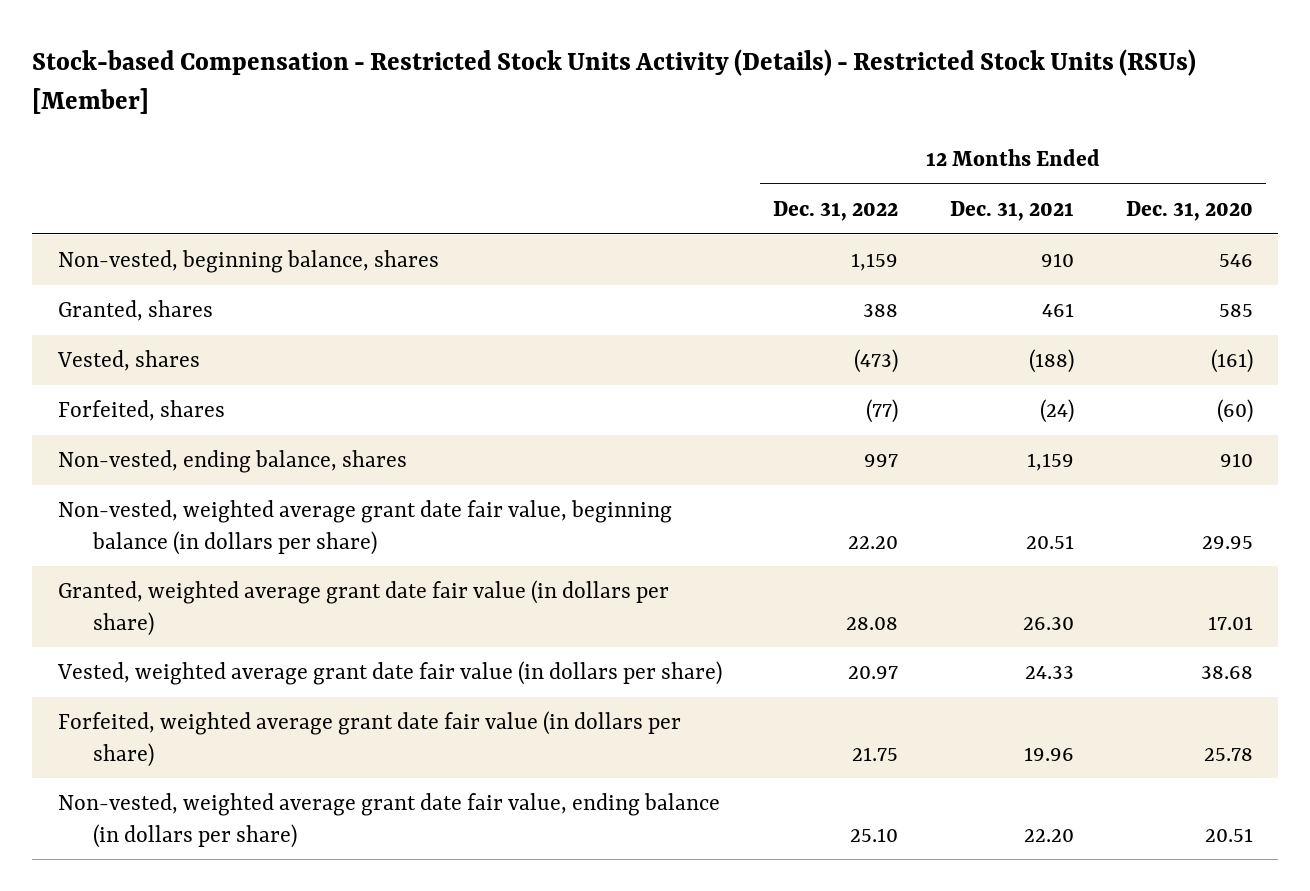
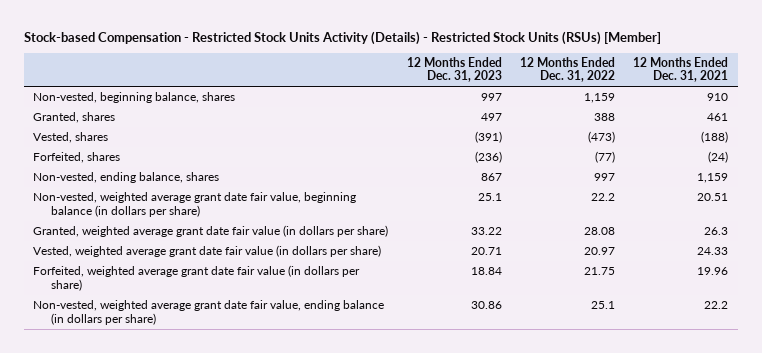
- | 12 Months Ended Dec. 31, 2022 | 12 Months Ended Dec. 31, 2021 | 12 Months Ended Dec. 31, 2020
+ | 12 Months Ended Dec. 31, 2023 | 12 Months Ended Dec. 31, 2022 | 12 Months Ended Dec. 31, 2021
- Non-vested, weighted average grant date fair value, beginning balance (in dollars per share) | 22.20 | 20.51 | 29.95
- Granted, weighted average grant date fair value (in dollars per share) | 28.08 | 26.30 | 17.01
+ Non-vested, weighted average grant date fair value, beginning balance (in dollars per share) | 25.1 | 22.2 | 20.51
+ Granted, weighted average grant date fair value (in dollars per share) | 33.22 | 28.08 | 26.3
- Non-vested, weighted average grant date fair value, ending balance (in dollars per share) | 25.10 | 22.20 | 20.51
+ Non-vested, weighted average grant date fair value, ending balance (in dollars per share) | 30.86 | 25.1 | 22.2

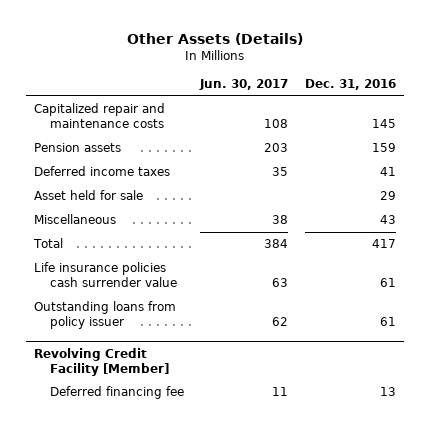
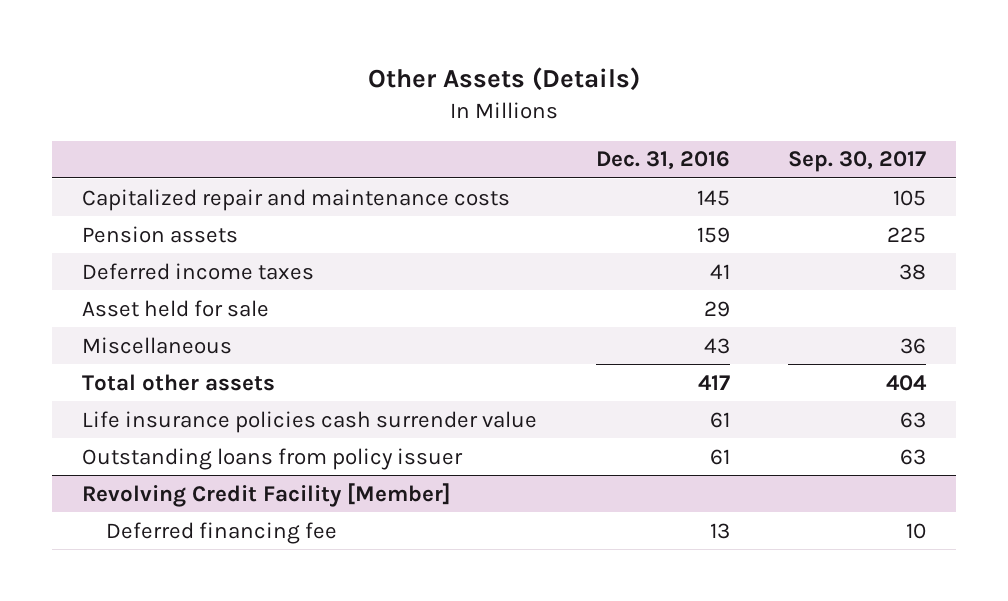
- | Jun. 30, 2017 | Dec. 31, 2016
+ | Dec. 31, 2016 | Sep. 30, 2017
- Total | 384 | 417
+ Total other assets | 417 | 404

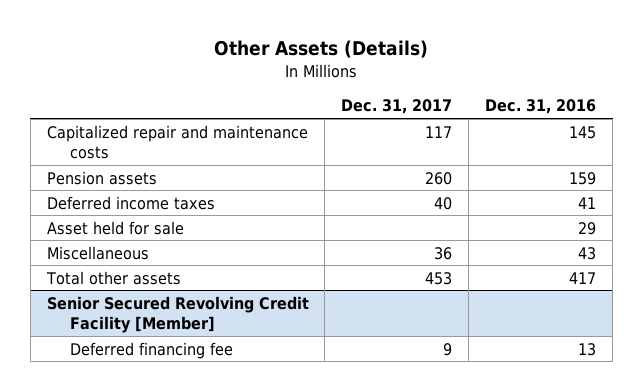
- | Dec. 31, 2016 | Sep. 30, 2017
+ | Dec. 31, 2017 | Dec. 31, 2016
- Life insurance policies cash surrender value | 61 | 63
- Outstanding loans from policy issuer | 61 | 63
- Revolving Credit Facility [Member]
+ Senior Secured Revolving Credit Facility [Member]

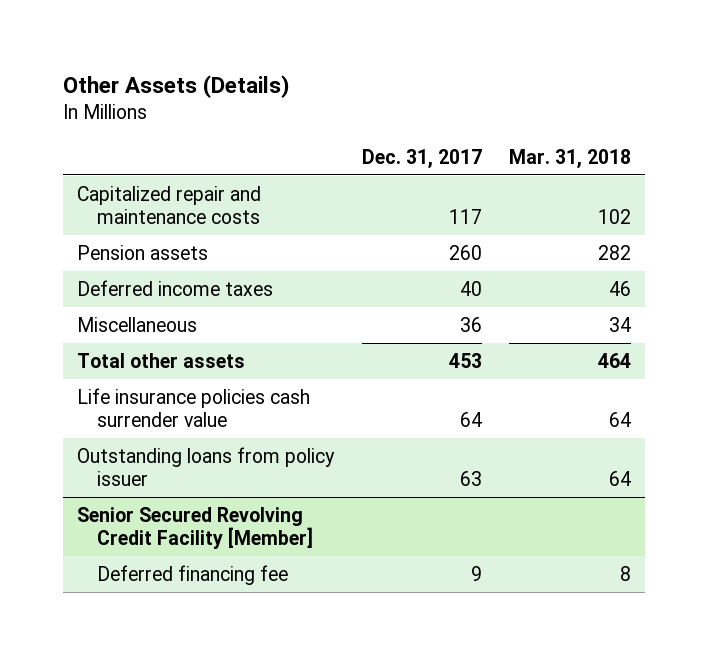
- | Dec. 31, 2017 | Dec. 31, 2016
+ | Dec. 31, 2017 | Mar. 31, 2018
- Asset held for sale | | 29
+ Life insurance policies cash surrender value | 64 | 64
+ Outstanding loans from policy issuer | 63 | 64

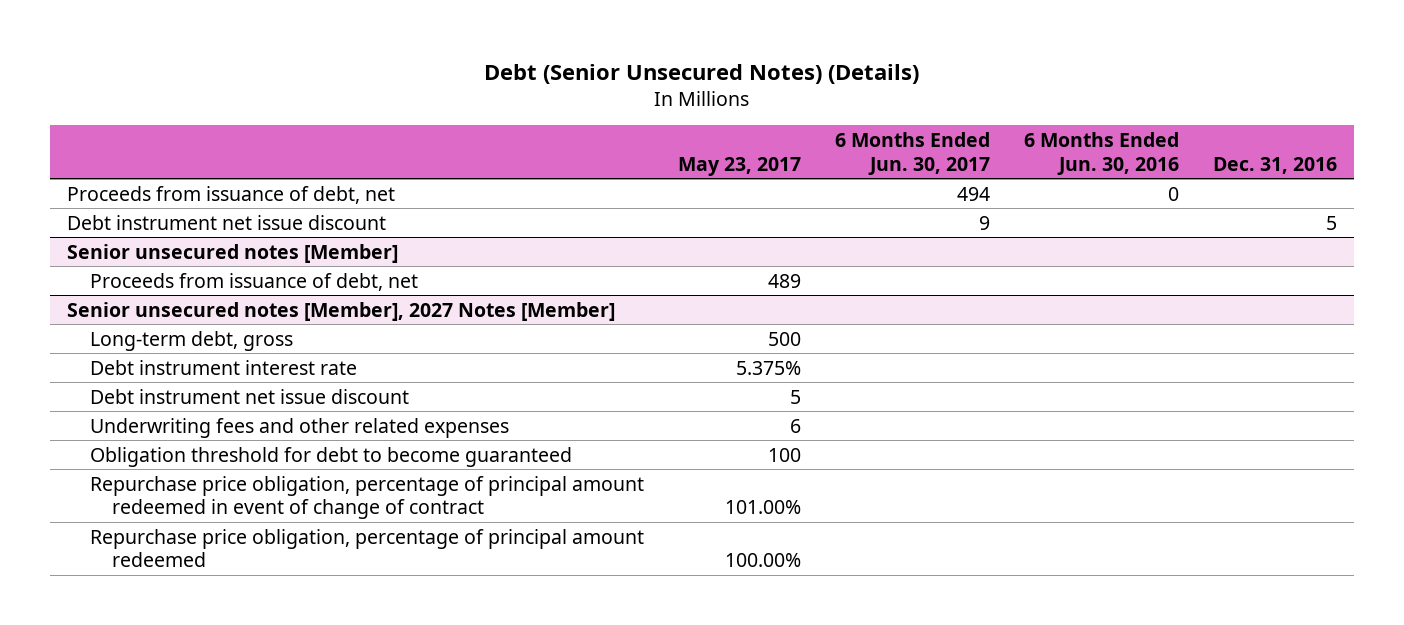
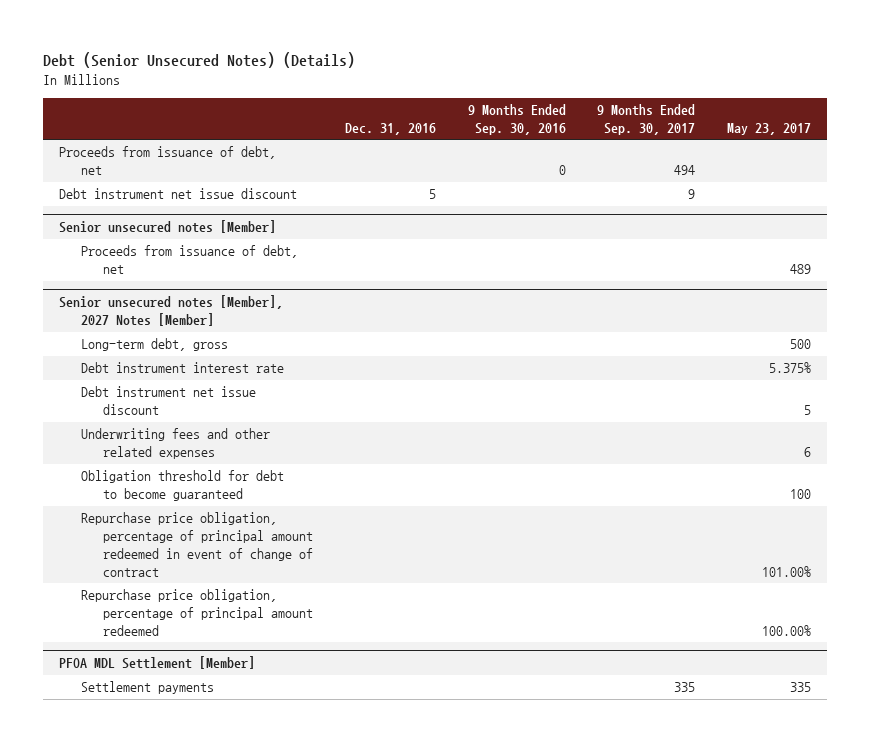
- | May 23, 2017 | 6 Months Ended Jun. 30, 2017 | 6 Months Ended Jun. 30, 2016 | Dec. 31, 2016
+ | Dec. 31, 2016 | 9 Months Ended Sep. 30, 2016 | 9 Months Ended Sep. 30, 2017 | May 23, 2017
+ PFOA MDL Settlement [Member]
+ Settlement payments | | | 335 | 335

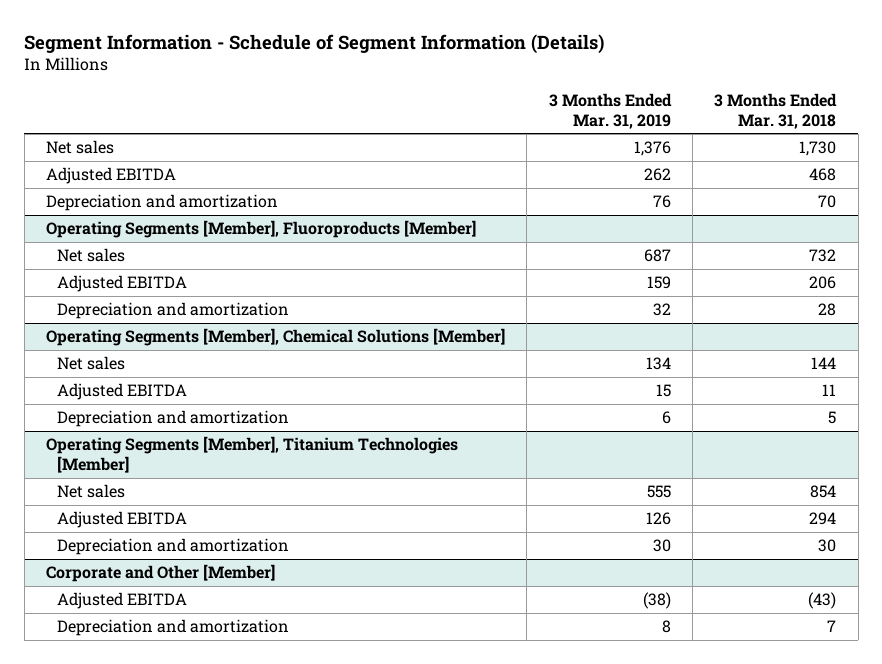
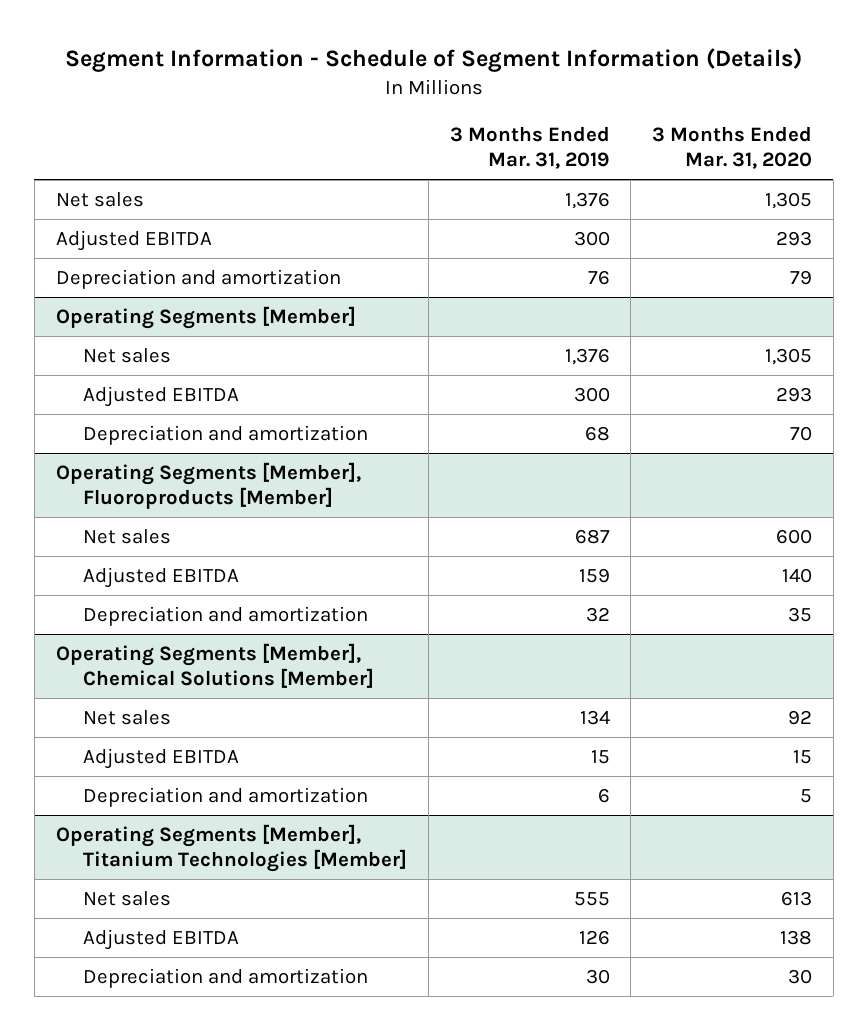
- | 3 Months Ended Mar. 31, 2019 | 3 Months Ended Mar. 31, 2018
+ | 3 Months Ended Mar. 31, 2019 | 3 Months Ended Mar. 31, 2020
- Adjusted EBITDA | 262 | 468
+ Adjusted EBITDA | 300 | 293
+ Operating Segments [Member]
+ Net sales | 1,376 | 1,305
+ Adjusted EBITDA | 300 | 293
+ Depreciation and amortization | 68 | 70
- Corporate and Other [Member]
- Adjusted EBITDA | (38) | (43)
- Depreciation and amortization | 8 | 7

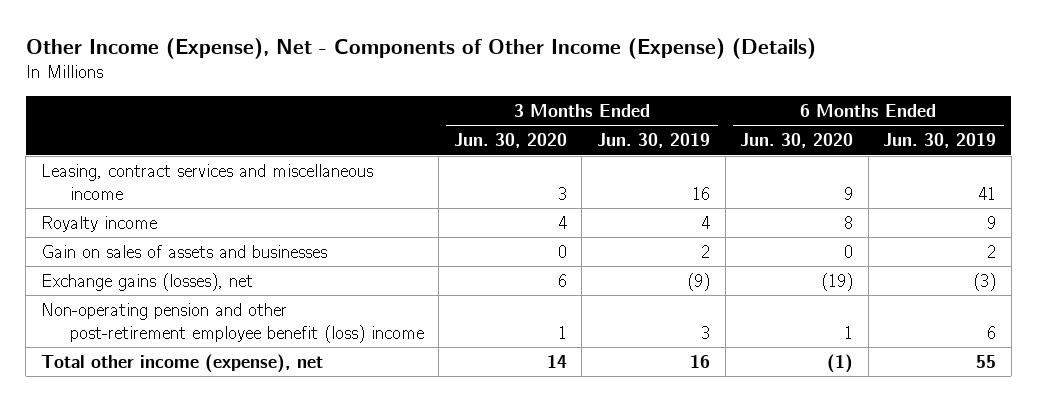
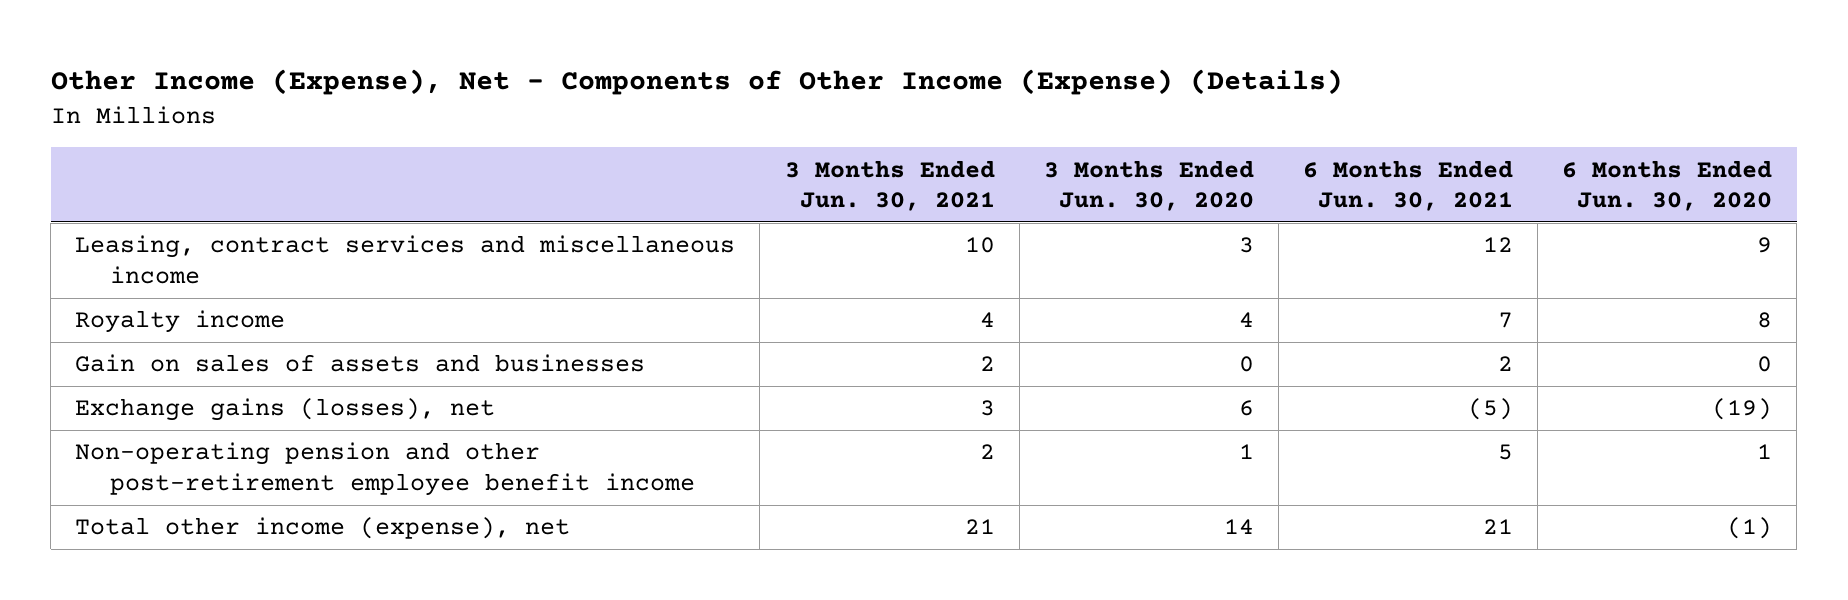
- | 3 Months Ended Jun. 30, 2020 | 3 Months Ended Jun. 30, 2019 | 6 Months Ended Jun. 30, 2020 | 6 Months Ended Jun. 30, 2019
+ | 3 Months Ended Jun. 30, 2021 | 3 Months Ended Jun. 30, 2020 | 6 Months Ended Jun. 30, 2021 | 6 Months Ended Jun. 30, 2020
- Non-operating pension and other post-retirement employee benefit (loss) income | 1 | 3 | 1 | 6
+ Non-operating pension and other post-retirement employee benefit income | 2 | 1 | 5 | 1

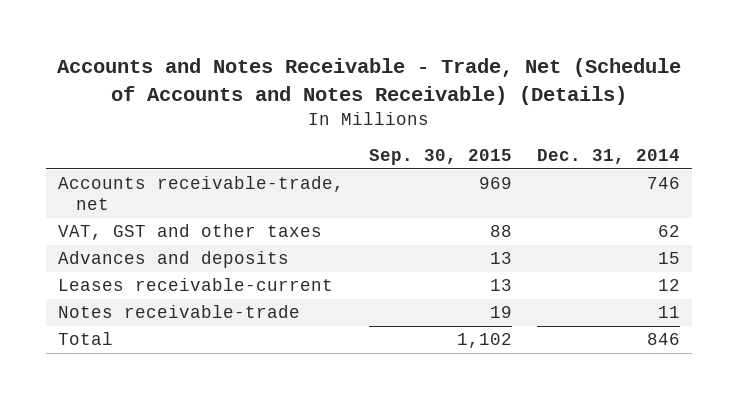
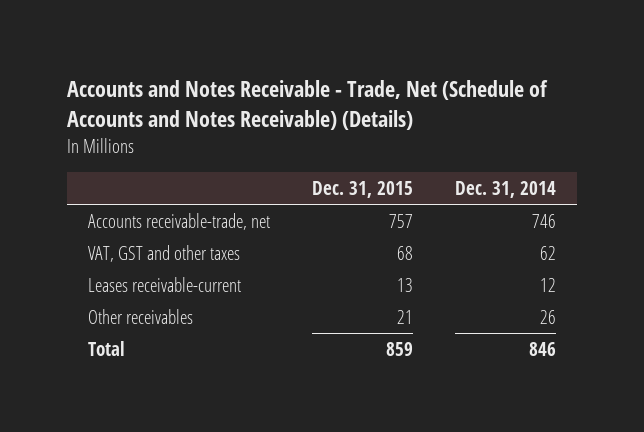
- | Sep. 30, 2015 | Dec. 31, 2014
+ | Dec. 31, 2015 | Dec. 31, 2014
- Advances and deposits | 13 | 15
- Notes receivable-trade | 19 | 11
+ Other receivables | 21 | 26

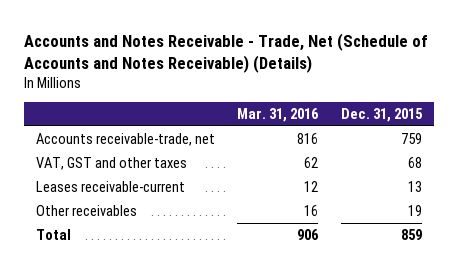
- | Dec. 31, 2015 | Dec. 31, 2014
+ | Mar. 31, 2016 | Dec. 31, 2015
- Accounts receivable-trade, net | 757 | 746
+ Accounts receivable-trade, net | 816 | 759
- Other receivables | 21 | 26
+ Other receivables | 16 | 19

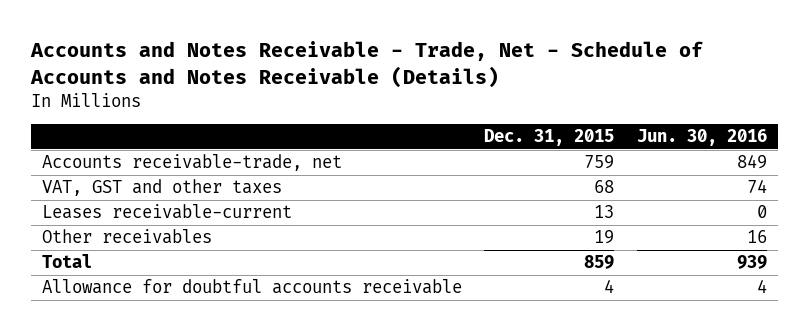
- Accounts and Notes Receivable - Trade, Net (Schedule of Accounts and Notes Receivable) (Details)
+ Accounts and Notes Receivable - Trade, Net - Schedule of Accounts and Notes Receivable (Details)
- | Mar. 31, 2016 | Dec. 31, 2015
+ | Dec. 31, 2015 | Jun. 30, 2016
+ Allowance for doubtful accounts receivable | 4 | 4

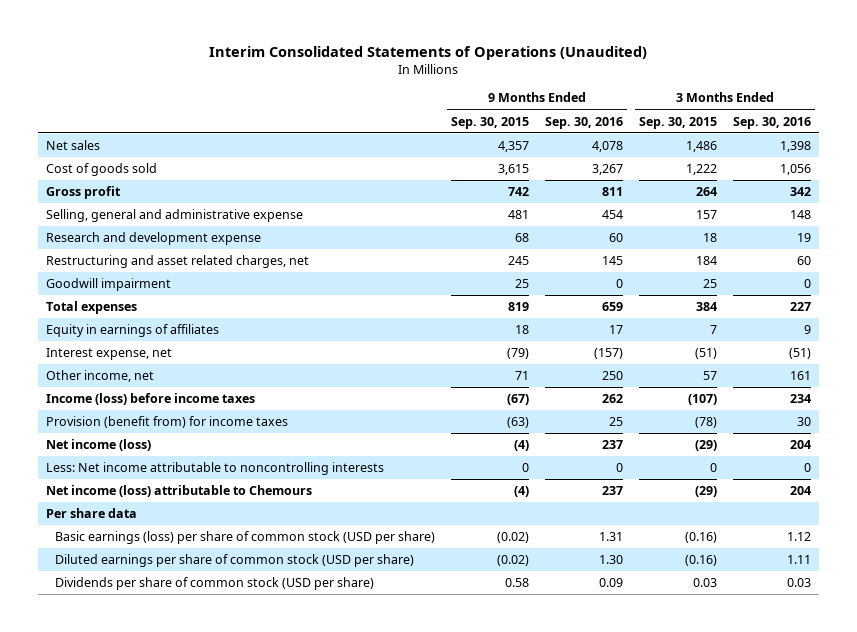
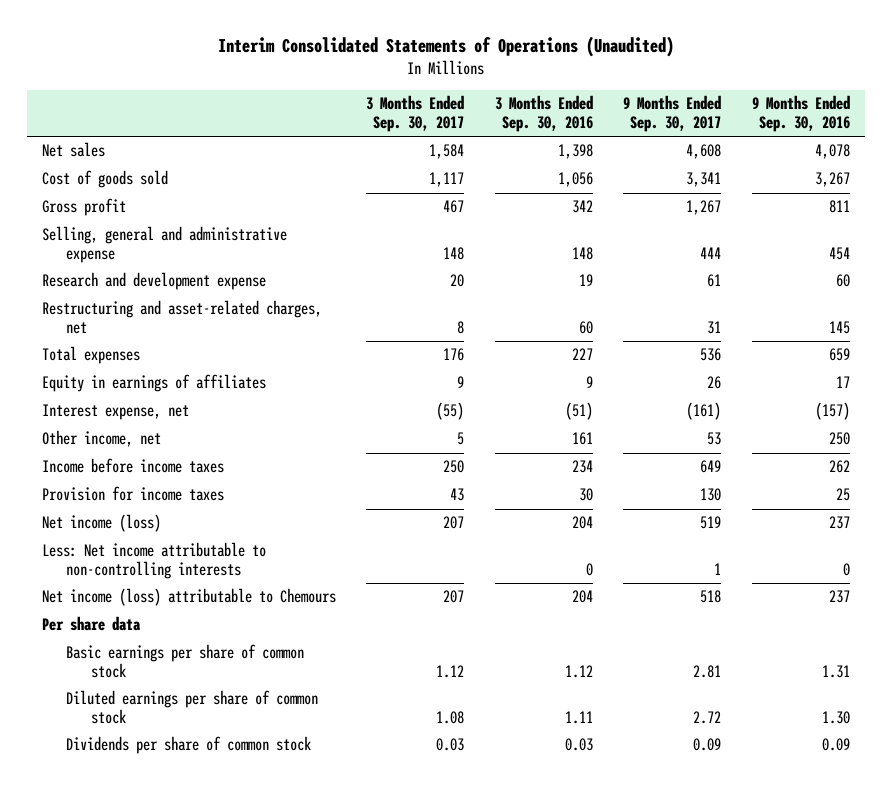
- | 9 Months Ended Sep. 30, 2015 | 9 Months Ended Sep. 30, 2016 | 3 Months Ended Sep. 30, 2015 | 3 Months Ended Sep. 30, 2016
+ | 3 Months Ended Sep. 30, 2017 | 3 Months Ended Sep. 30, 2016 | 9 Months Ended Sep. 30, 2017 | 9 Months Ended Sep. 30, 2016
- Restructuring and asset related charges, net | 245 | 145 | 184 | 60
- Goodwill impairment | 25 | 0 | 25 | 0
+ Restructuring and asset-related charges, net | 8 | 60 | 31 | 145
- Income (loss) before income taxes | (67) | 262 | (107) | 234
- Provision (benefit from) for income taxes | (63) | 25 | (78) | 30
+ Income before income taxes | 250 | 234 | 649 | 262
+ Provision for income taxes | 43 | 30 | 130 | 25
- Less: Net income attributable to noncontrolling interests | 0 | 0 | 0 | 0
+ Less: Net income attributable to non-controlling interests | | 0 | 1 | 0
- Basic earnings (loss) per share of common stock (USD per share) | (0.02) | 1.31 | (0.16) | 1.12
- Diluted earnings per share of common stock (USD per share) | (0.02) | 1.30 | (0.16) | 1.11
- Dividends per share of common stock (USD per share) | 0.58 | 0.09 | 0.03 | 0.03
+ Basic earnings per share of common stock | 1.12 | 1.12 | 2.81 | 1.31
+ Diluted earnings per share of common stock | 1.08 | 1.11 | 2.72 | 1.30
+ Dividends per share of common stock | 0.03 | 0.03 | 0.09 | 0.09

